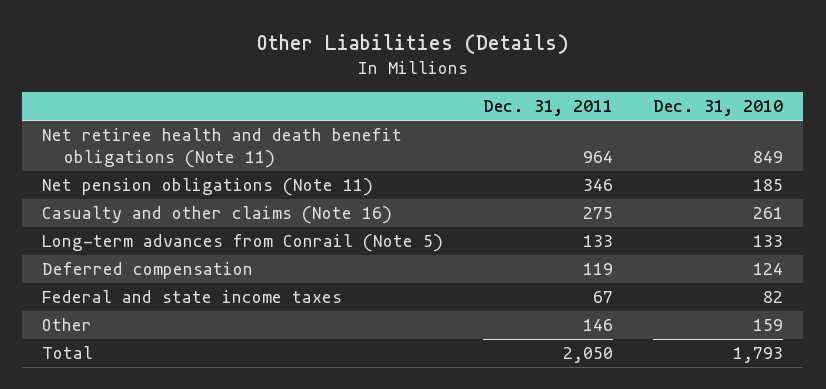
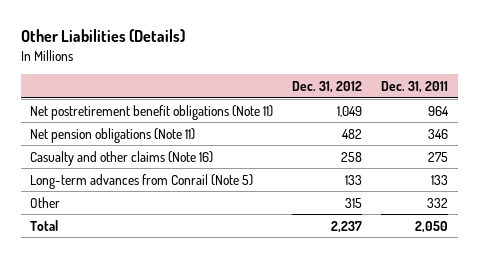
- | Dec. 31, 2011 | Dec. 31, 2010
+ | Dec. 31, 2012 | Dec. 31, 2011
- Net retiree health and death benefit obligations (Note 11) | 964 | 849
+ Net postretirement benefit obligations (Note 11) | 1,049 | 964
- Deferred compensation | 119 | 124
- Federal and state income taxes | 67 | 82
- Other | 146 | 159
+ Other | 315 | 332

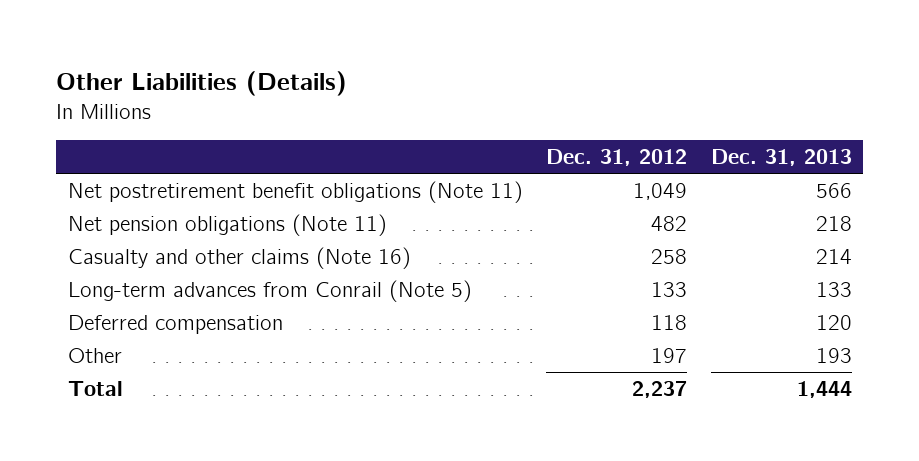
- | Dec. 31, 2012 | Dec. 31, 2011
+ | Dec. 31, 2012 | Dec. 31, 2013
- Other | 315 | 332
+ Deferred compensation | 118 | 120
+ Other | 197 | 193

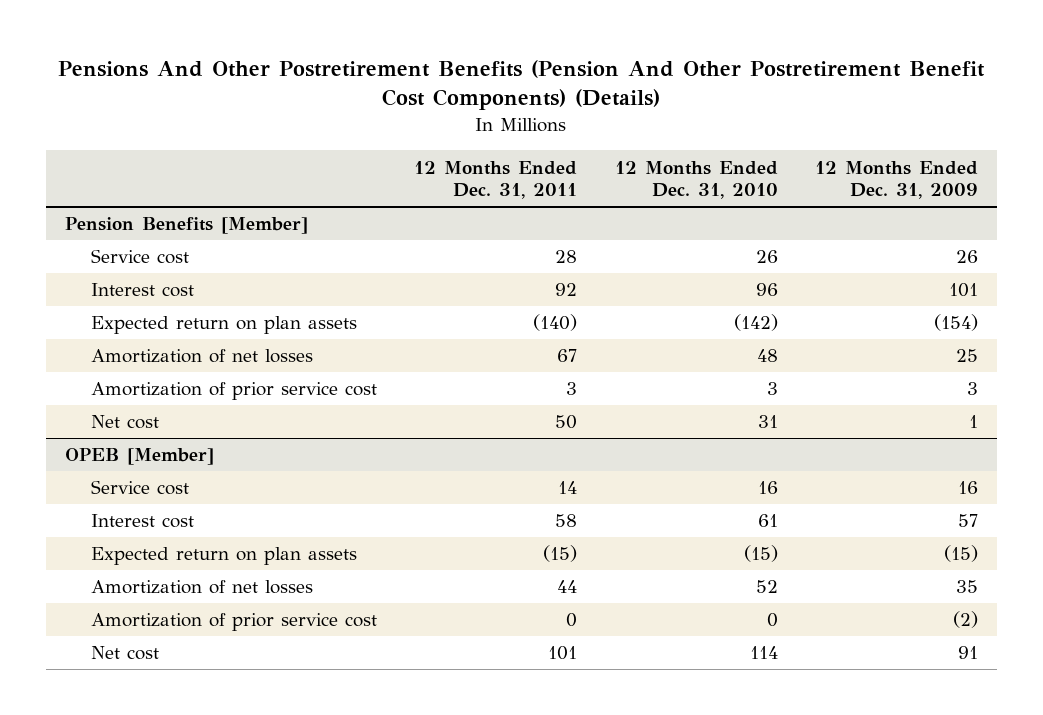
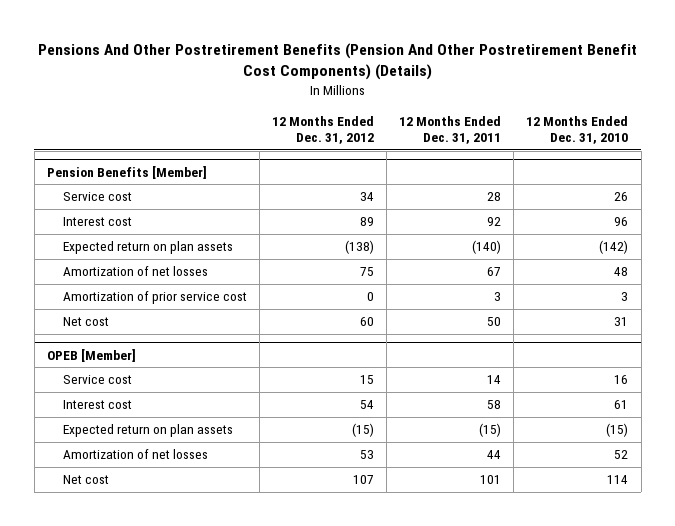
- | 12 Months Ended Dec. 31, 2011 | 12 Months Ended Dec. 31, 2010 | 12 Months Ended Dec. 31, 2009
+ | 12 Months Ended Dec. 31, 2012 | 12 Months Ended Dec. 31, 2011 | 12 Months Ended Dec. 31, 2010
@ OPEB [Member]
- Amortization of prior service cost | 0 | 0 | (2)

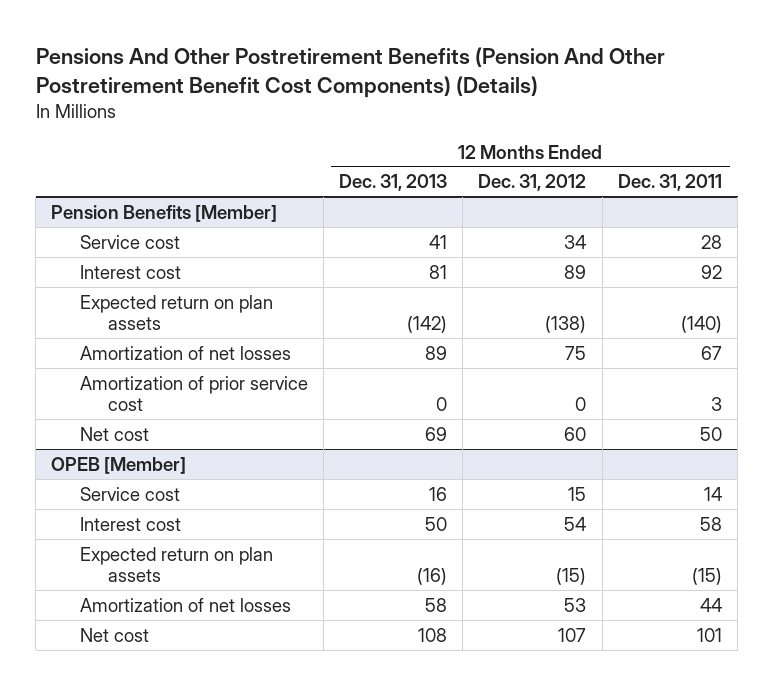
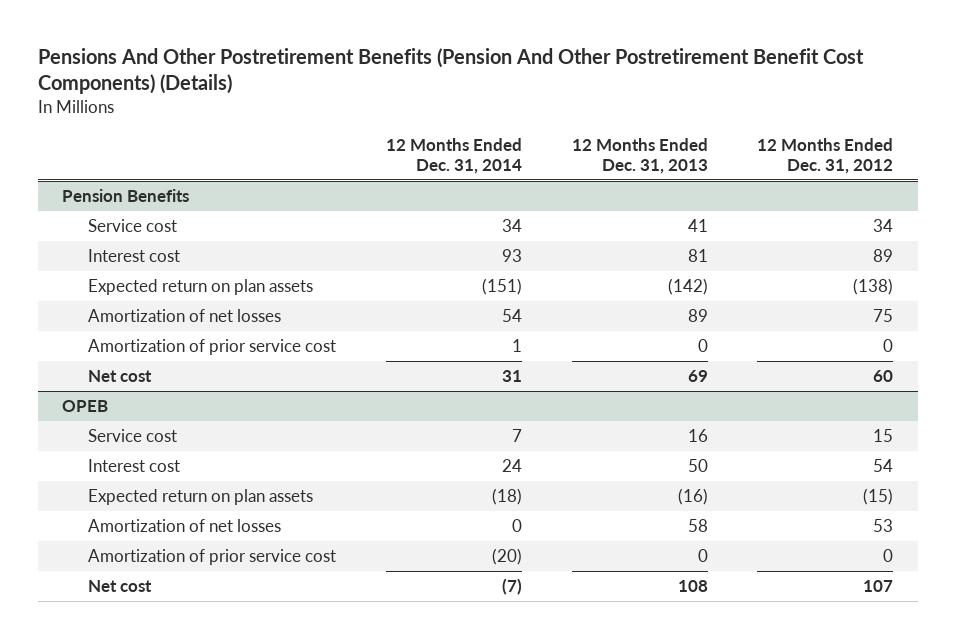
- | 12 Months Ended Dec. 31, 2013 | 12 Months Ended Dec. 31, 2012 | 12 Months Ended Dec. 31, 2011
+ | 12 Months Ended Dec. 31, 2014 | 12 Months Ended Dec. 31, 2013 | 12 Months Ended Dec. 31, 2012
- Pension Benefits [Member]
+ Pension Benefits
- OPEB [Member]
+ OPEB
+ Amortization of prior service cost | (20) | 0 | 0

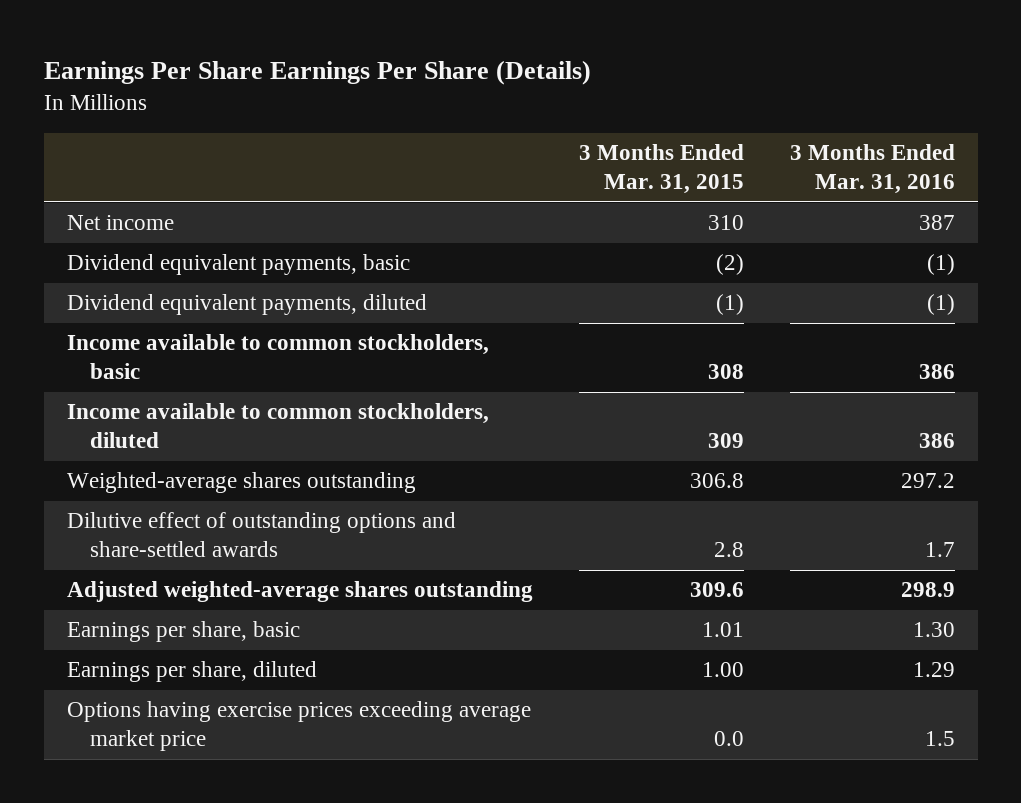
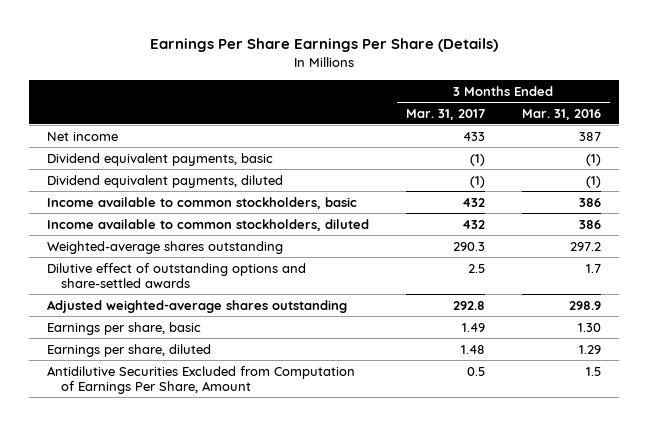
- | 3 Months Ended Mar. 31, 2015 | 3 Months Ended Mar. 31, 2016
+ | 3 Months Ended Mar. 31, 2017 | 3 Months Ended Mar. 31, 2016
- Options having exercise prices exceeding average market price | 0.0 | 1.5
+ Antidilutive Securities Excluded from Computation of Earnings Per Share, Amount | 0.5 | 1.5

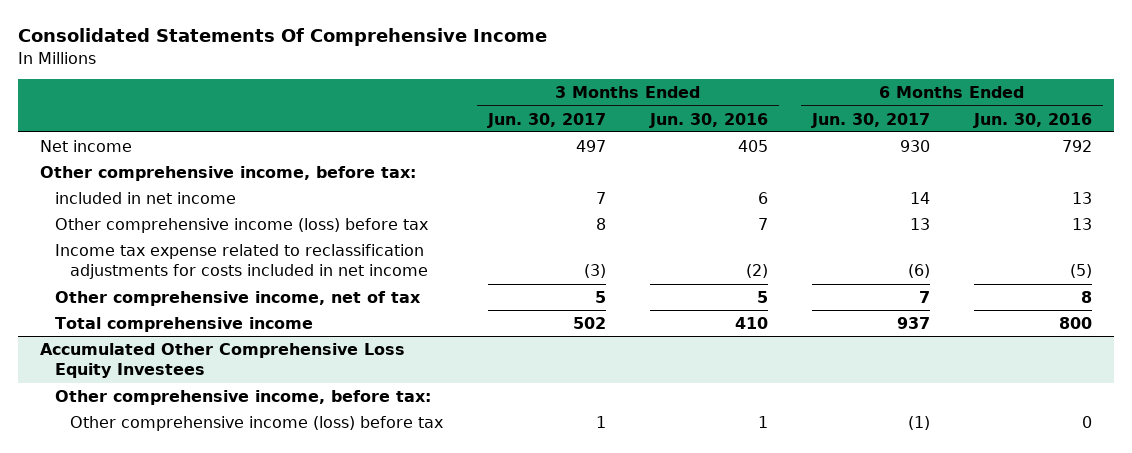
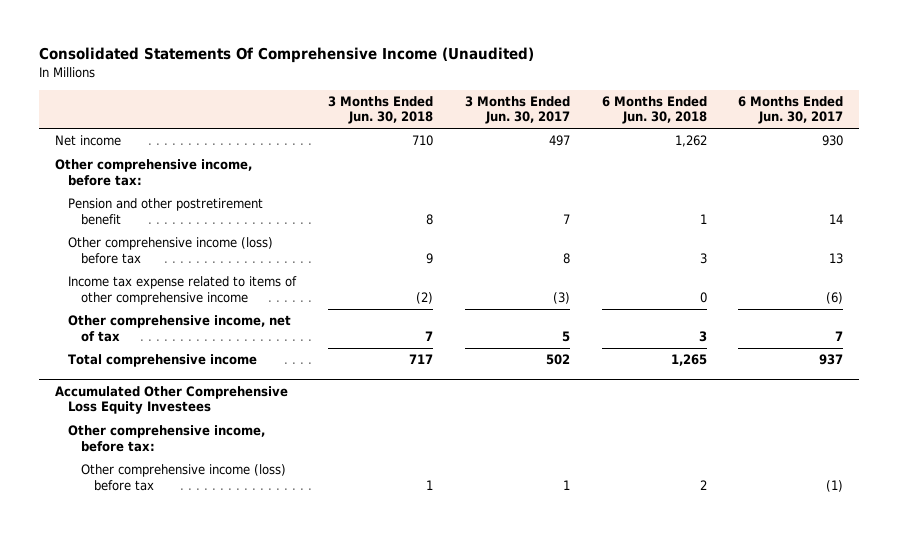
- Consolidated Statements Of Comprehensive Income
+ Consolidated Statements Of Comprehensive Income (Unaudited)
- | 3 Months Ended Jun. 30, 2017 | 3 Months Ended Jun. 30, 2016 | 6 Months Ended Jun. 30, 2017 | 6 Months Ended Jun. 30, 2016
+ | 3 Months Ended Jun. 30, 2018 | 3 Months Ended Jun. 30, 2017 | 6 Months Ended Jun. 30, 2018 | 6 Months Ended Jun. 30, 2017
- included in net income | 7 | 6 | 14 | 13
+ Pension and other postretirement benefit | 8 | 7 | 1 | 14
- Income tax expense related to reclassification adjustments for costs included in net income | (3) | (2) | (6) | (5)
+ Income tax expense related to items of other comprehensive income | (2) | (3) | 0 | (6)

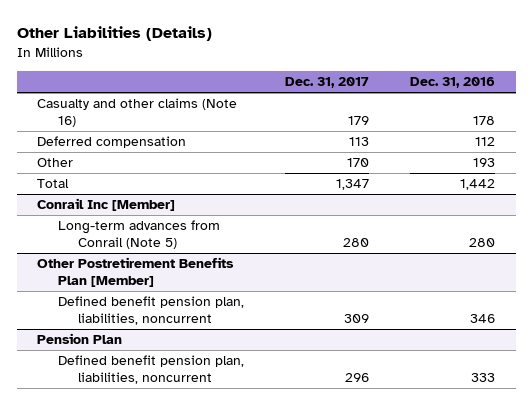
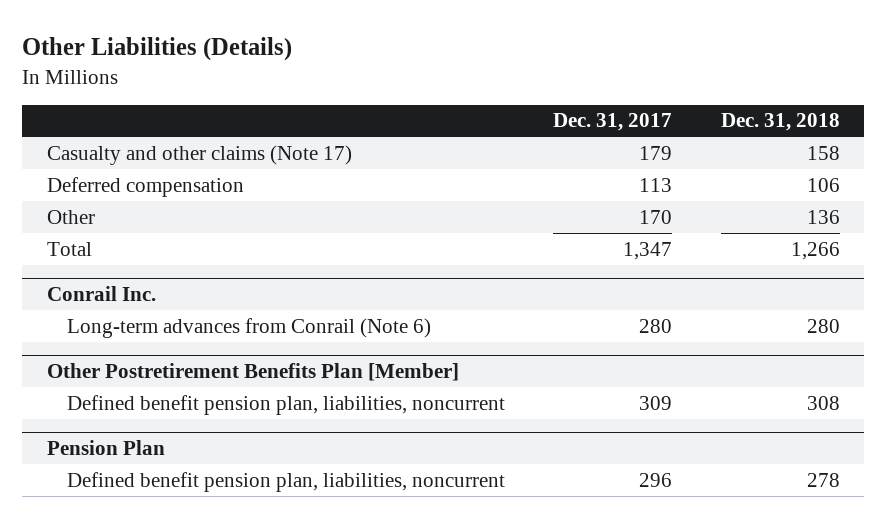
- | Dec. 31, 2017 | Dec. 31, 2016
+ | Dec. 31, 2017 | Dec. 31, 2018
- Casualty and other claims (Note 16) | 179 | 178
+ Casualty and other claims (Note 17) | 179 | 158
- Conrail Inc [Member]
- Long-term advances from Conrail (Note 5) | 280 | 280
+ Conrail Inc.
+ Long-term advances from Conrail (Note 6) | 280 | 280

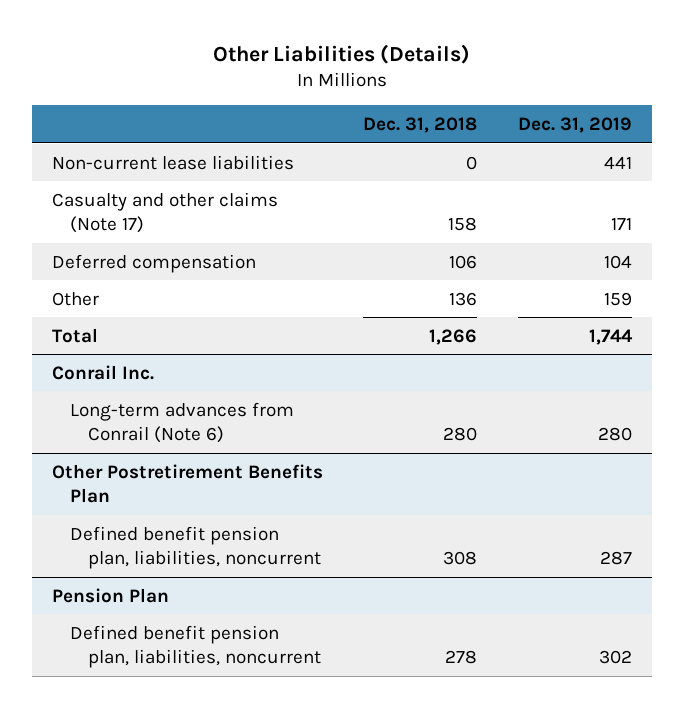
- | Dec. 31, 2017 | Dec. 31, 2018
+ | Dec. 31, 2018 | Dec. 31, 2019
+ Non-current lease liabilities | 0 | 441
- Other Postretirement Benefits Plan [Member]
+ Other Postretirement Benefits Plan

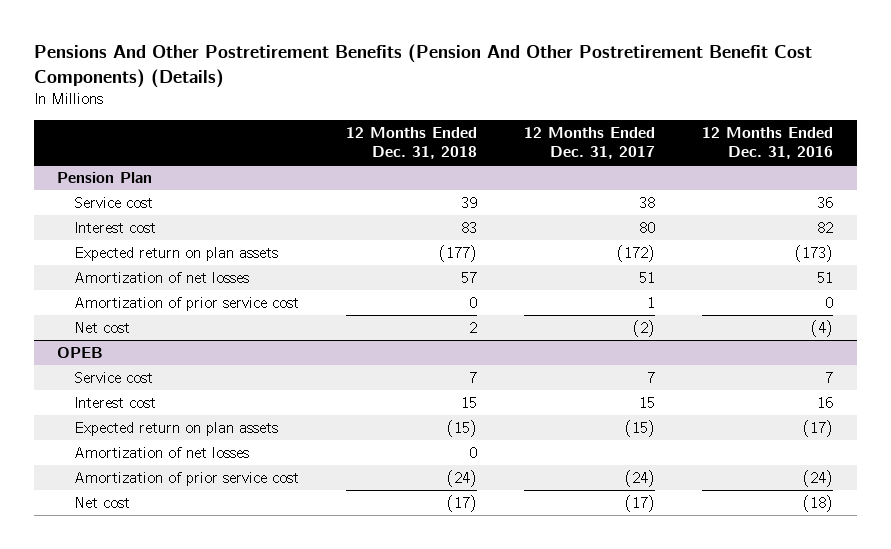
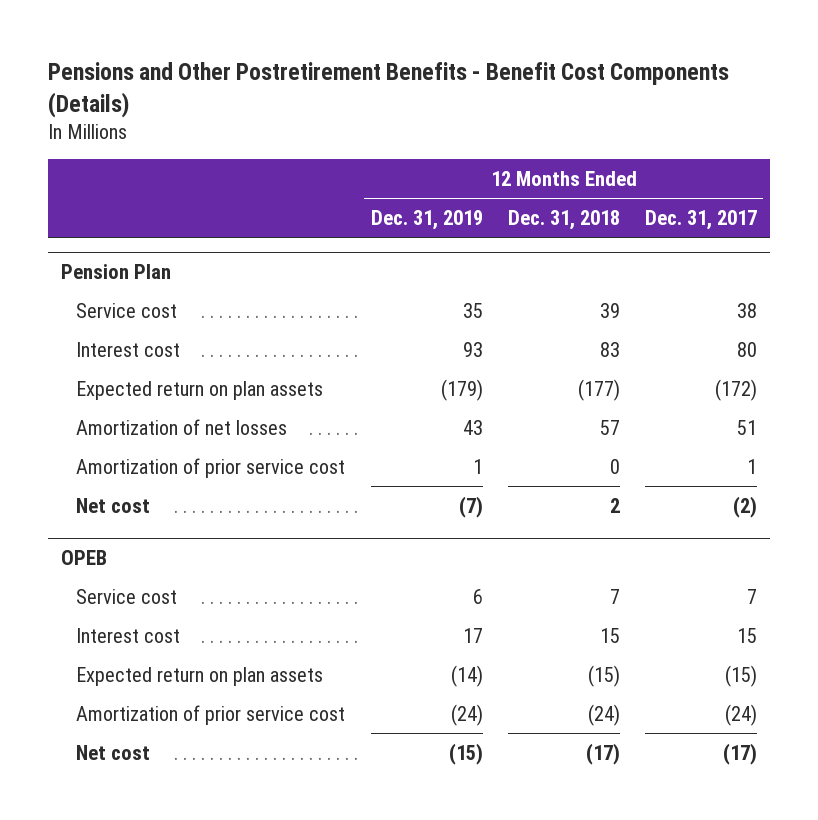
- Pensions And Other Postretirement Benefits (Pension And Other Postretirement Benefit Cost Components) (Details)
+ Pensions and Other Postretirement Benefits - Benefit Cost Components (Details)
- | 12 Months Ended Dec. 31, 2018 | 12 Months Ended Dec. 31, 2017 | 12 Months Ended Dec. 31, 2016
+ | 12 Months Ended Dec. 31, 2019 | 12 Months Ended Dec. 31, 2018 | 12 Months Ended Dec. 31, 2017
@ OPEB
- Amortization of net losses | 0 | |

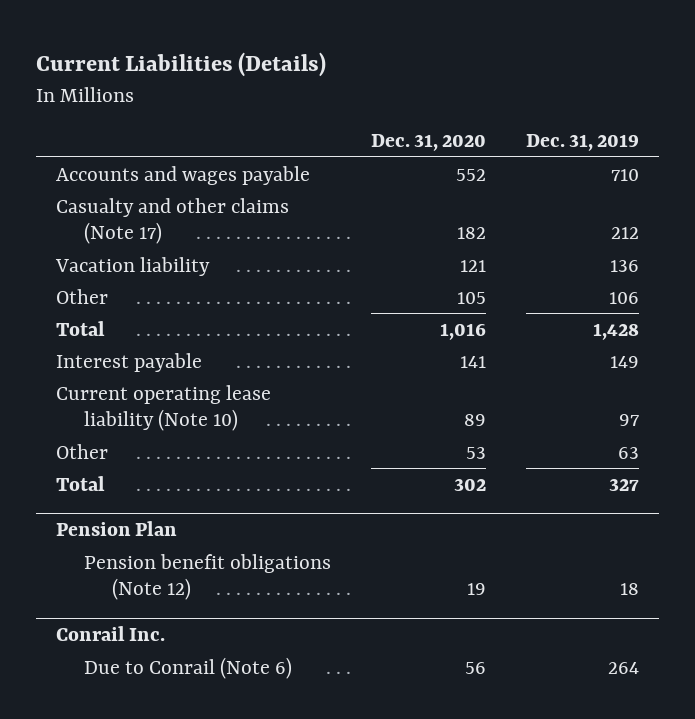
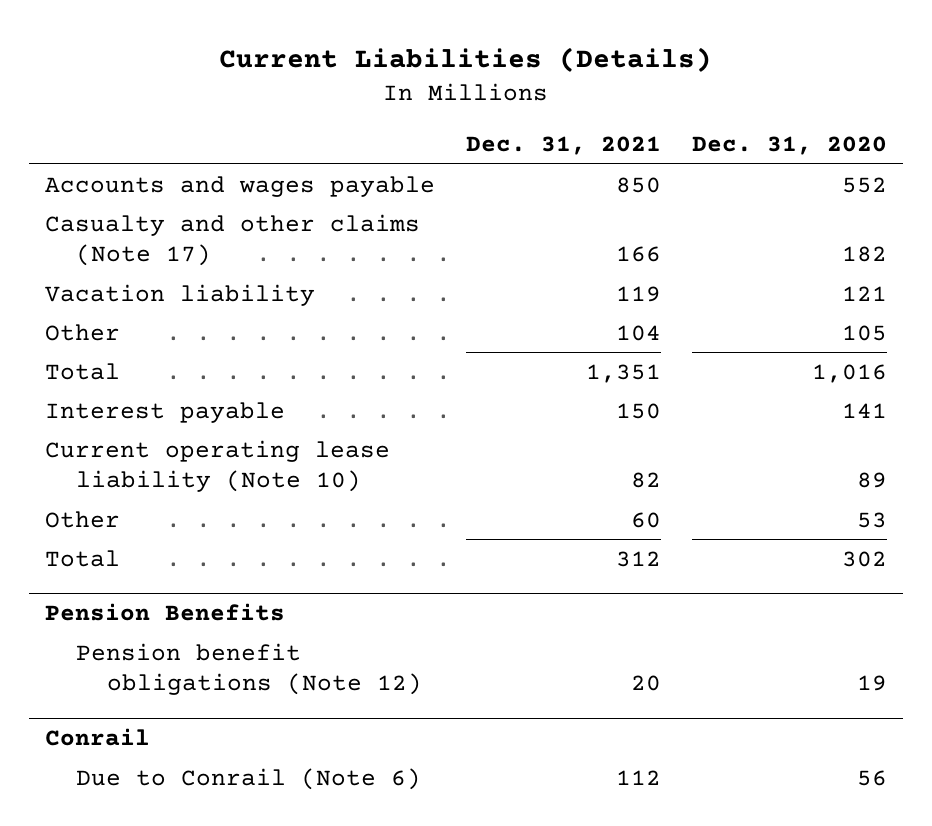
- | Dec. 31, 2020 | Dec. 31, 2019
+ | Dec. 31, 2021 | Dec. 31, 2020
- Pension Plan
+ Pension Benefits
- Conrail Inc.
+ Conrail

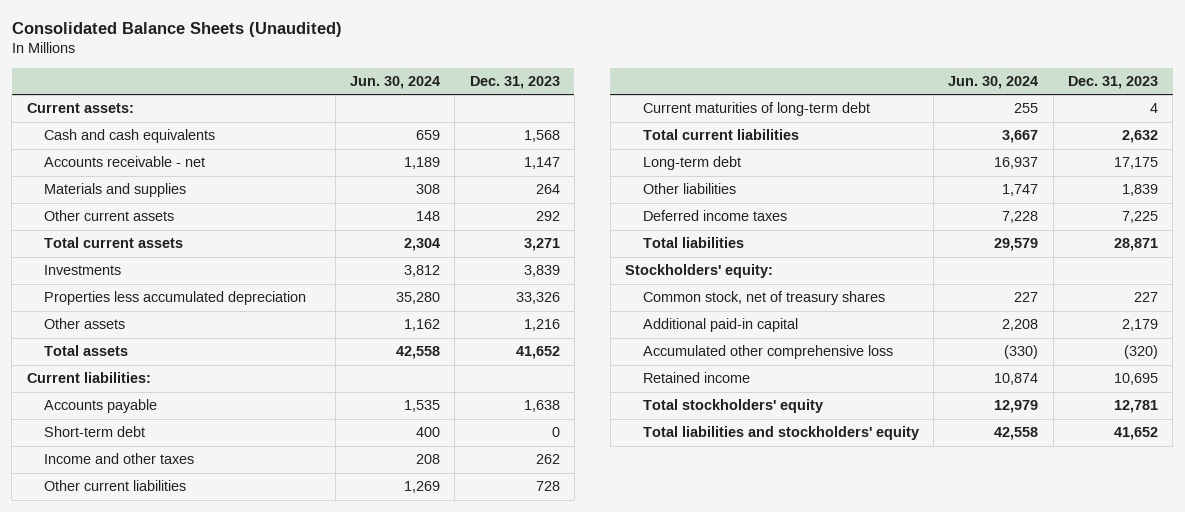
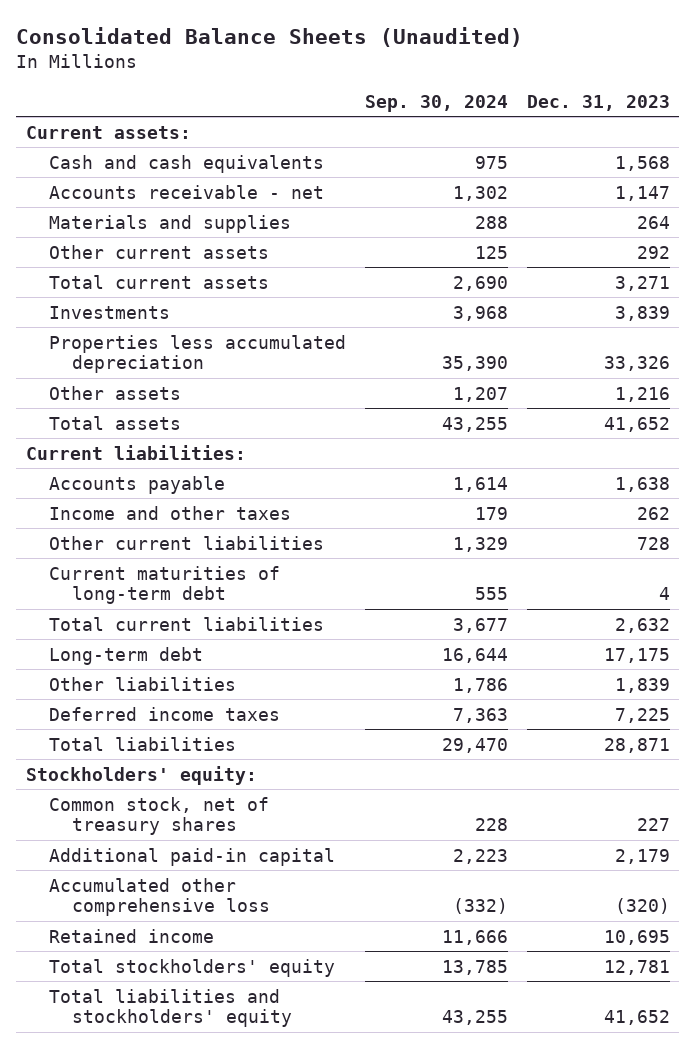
- | Jun. 30, 2024 | Dec. 31, 2023
+ | Sep. 30, 2024 | Dec. 31, 2023
- Short-term debt | 400 | 0

